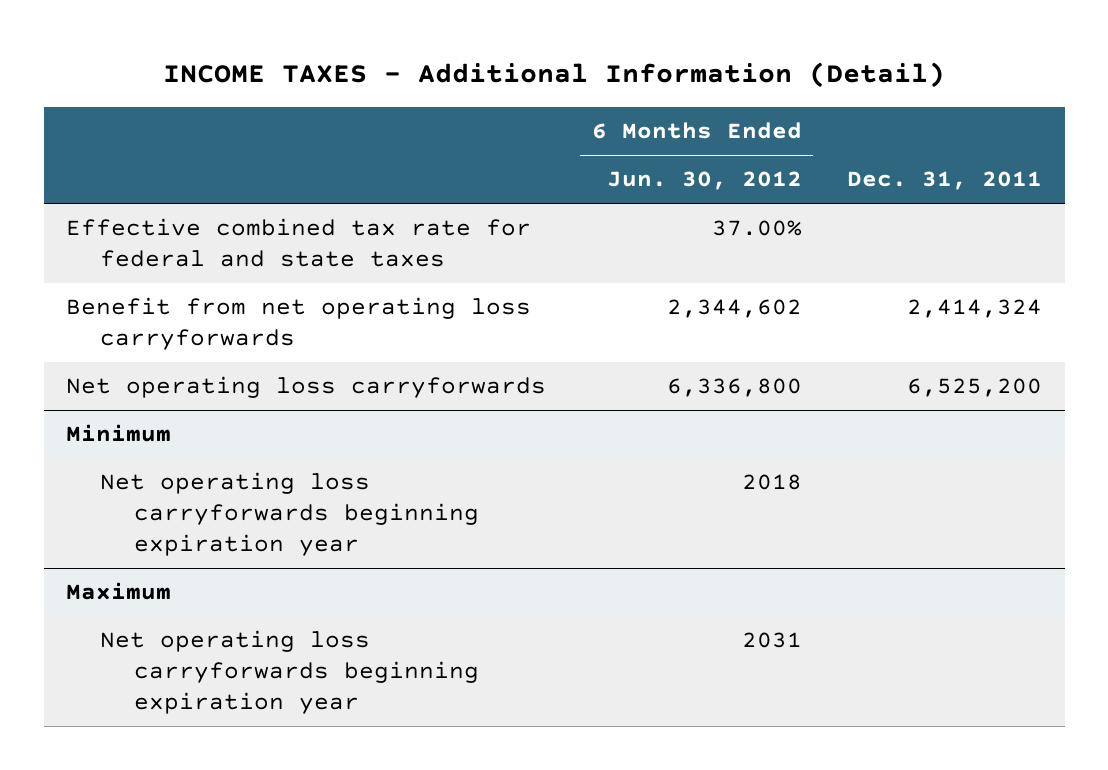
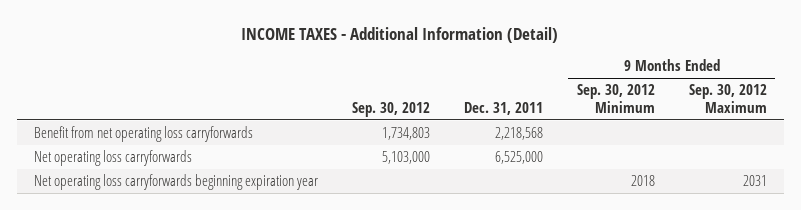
- | 6 Months Ended Jun. 30, 2012 | Dec. 31, 2011
+ | Sep. 30, 2012 | Dec. 31, 2011 | 9 Months Ended Sep. 30, 2012 Minimum | 9 Months Ended Sep. 30, 2012 Maximum
- Effective combined tax rate for federal and state taxes | 37.00% |
- Benefit from net operating loss carryforwards | 2,344,602 | 2,414,324
- Net operating loss carryforwards | 6,336,800 | 6,525,200
- Minimum
- Net operating loss carryforwards beginning expiration year | 2018 |
- Maximum
- Net operating loss carryforwards beginning expiration year | 2031 |
+ Benefit from net operating loss carryforwards | 1,734,803 | 2,218,568 | |
+ Net operating loss carryforwards | 5,103,000 | 6,525,000 | |
+ Net operating loss carryforwards beginning expiration year | | | 2018 | 2031

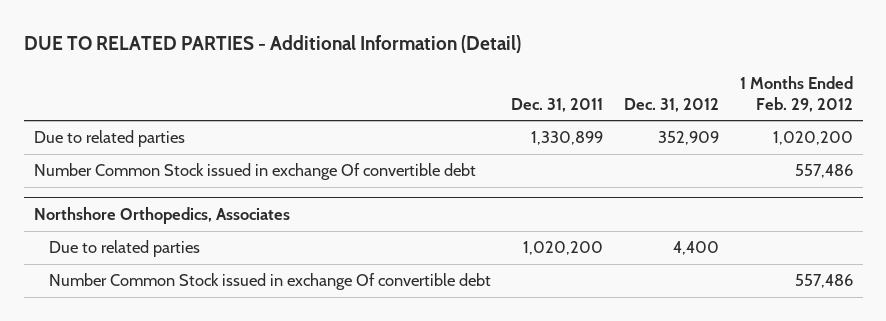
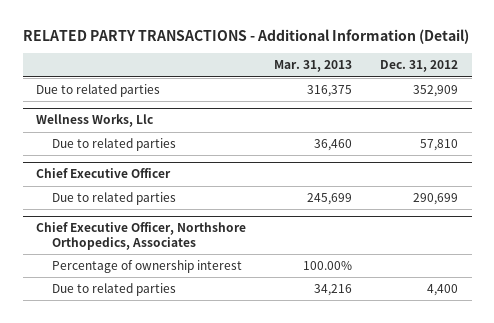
- DUE TO RELATED PARTIES - Additional Information (Detail)
+ RELATED PARTY TRANSACTIONS - Additional Information (Detail)
- | Dec. 31, 2011 | Dec. 31, 2012 | 1 Months Ended Feb. 29, 2012
+ | Mar. 31, 2013 | Dec. 31, 2012
- Number Common Stock issued in exchange Of convertible debt | | | 557,486
- Northshore Orthopedics, Associates
+ Wellness Works, Llc
+ Due to related parties | 36,460 | 57,810
+ Chief Executive Officer
+ Due to related parties | 245,699 | 290,699
+ Chief Executive Officer, Northshore Orthopedics, Associates
+ Percentage of ownership interest | 100.00% |
- Number Common Stock issued in exchange Of convertible debt | | | 557,486

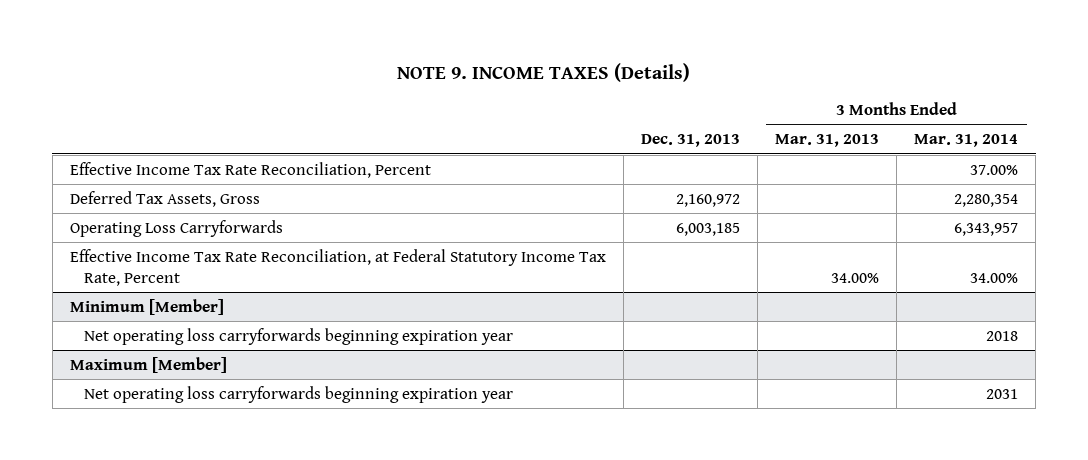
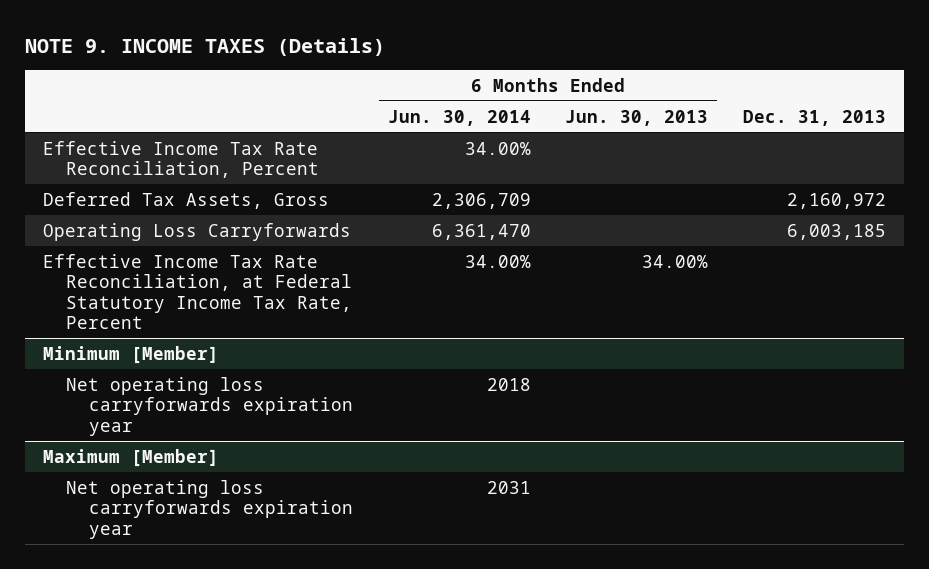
- | Dec. 31, 2013 | 3 Months Ended Mar. 31, 2013 | 3 Months Ended Mar. 31, 2014
+ | 6 Months Ended Jun. 30, 2014 | 6 Months Ended Jun. 30, 2013 | Dec. 31, 2013
@ Minimum [Member]
- Net operating loss carryforwards beginning expiration year | | | 2018
+ Net operating loss carryforwards expiration year | 2018 | |
@ Maximum [Member]
- Net operating loss carryforwards beginning expiration year | | | 2031
+ Net operating loss carryforwards expiration year | 2031 | |

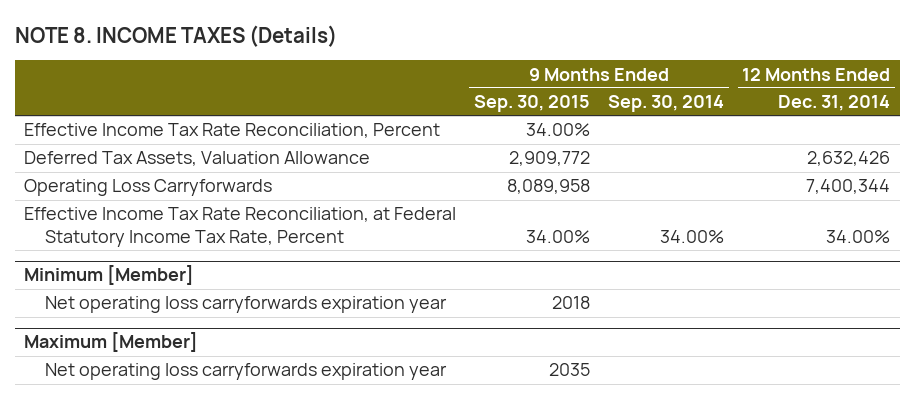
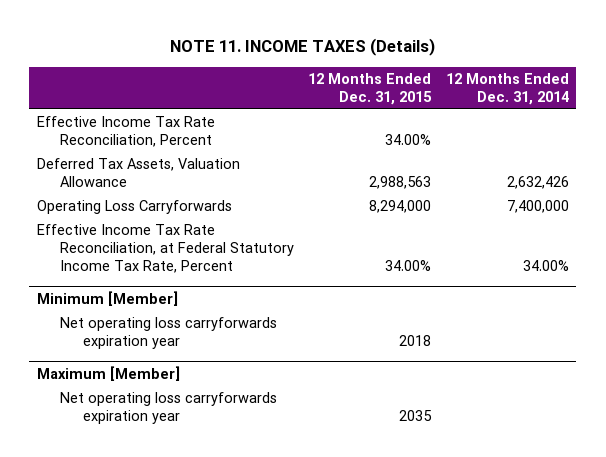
- NOTE 8. INCOME TAXES (Details)
+ NOTE 11. INCOME TAXES (Details)
- | 9 Months Ended Sep. 30, 2015 | 9 Months Ended Sep. 30, 2014 | 12 Months Ended Dec. 31, 2014
+ | 12 Months Ended Dec. 31, 2015 | 12 Months Ended Dec. 31, 2014
- Operating Loss Carryforwards | 8,089,958 | | 7,400,344
+ Operating Loss Carryforwards | 8,294,000 | 7,400,000

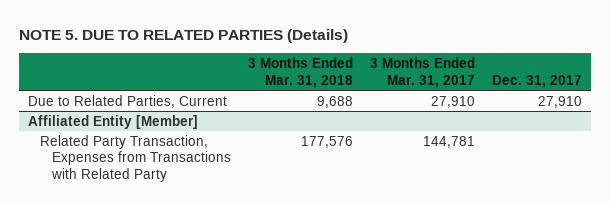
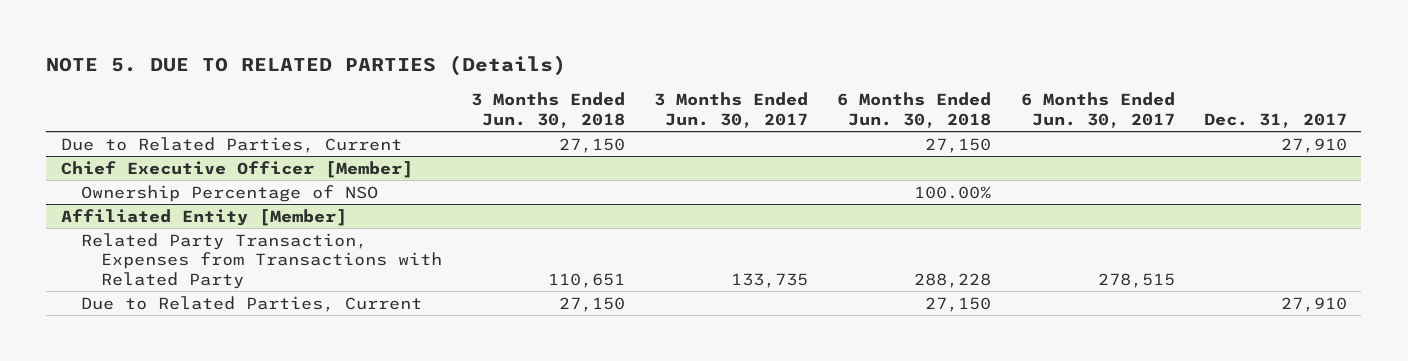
- | 3 Months Ended Mar. 31, 2018 | 3 Months Ended Mar. 31, 2017 | Dec. 31, 2017
+ | 3 Months Ended Jun. 30, 2018 | 3 Months Ended Jun. 30, 2017 | 6 Months Ended Jun. 30, 2018 | 6 Months Ended Jun. 30, 2017 | Dec. 31, 2017
+ Chief Executive Officer [Member]
+ Ownership Percentage of NSO | | | 100.00% | |
@ Affiliated Entity [Member]
+ Due to Related Parties, Current | 27,150 | | 27,150 | | 27,910

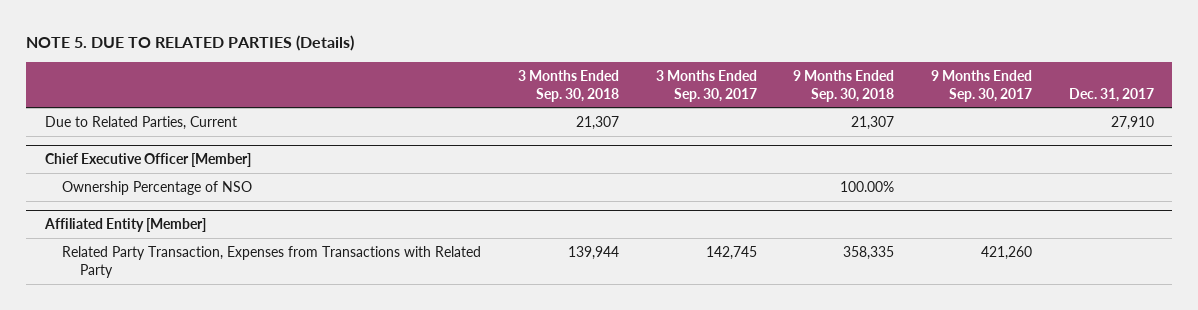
- | 3 Months Ended Jun. 30, 2018 | 3 Months Ended Jun. 30, 2017 | 6 Months Ended Jun. 30, 2018 | 6 Months Ended Jun. 30, 2017 | Dec. 31, 2017
+ | 3 Months Ended Sep. 30, 2018 | 3 Months Ended Sep. 30, 2017 | 9 Months Ended Sep. 30, 2018 | 9 Months Ended Sep. 30, 2017 | Dec. 31, 2017
@ Affiliated Entity [Member]
- Due to Related Parties, Current | 27,150 | | 27,150 | | 27,910

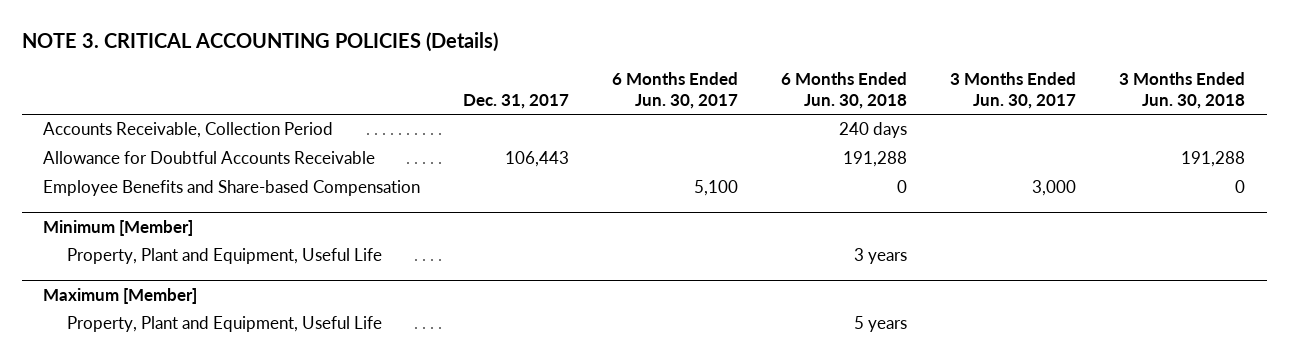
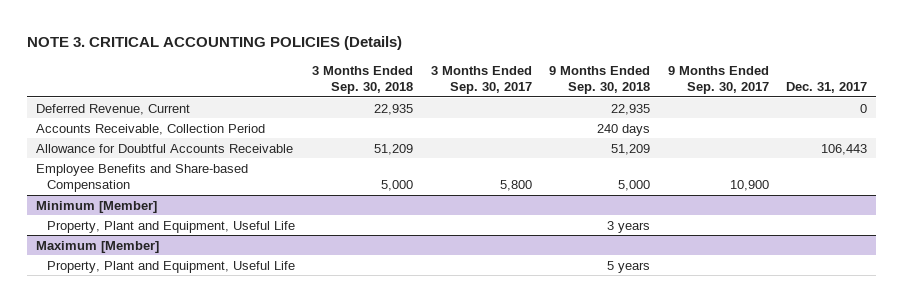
- | Dec. 31, 2017 | 6 Months Ended Jun. 30, 2017 | 6 Months Ended Jun. 30, 2018 | 3 Months Ended Jun. 30, 2017 | 3 Months Ended Jun. 30, 2018
+ | 3 Months Ended Sep. 30, 2018 | 3 Months Ended Sep. 30, 2017 | 9 Months Ended Sep. 30, 2018 | 9 Months Ended Sep. 30, 2017 | Dec. 31, 2017
+ Deferred Revenue, Current | 22,935 | | 22,935 | | 0

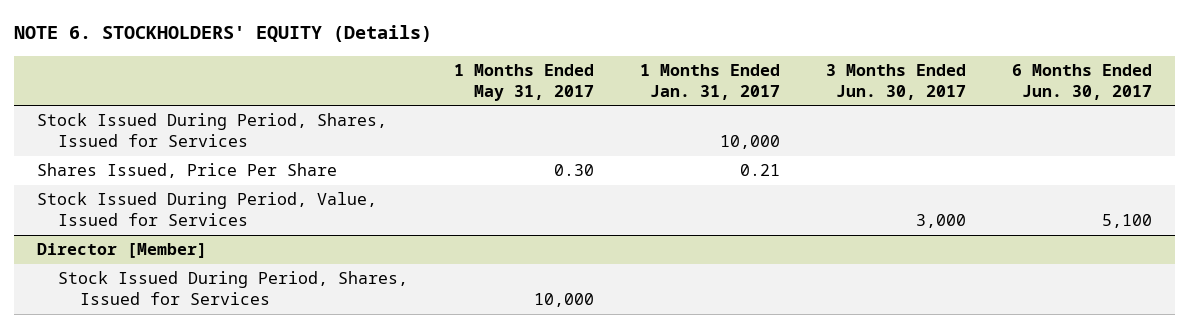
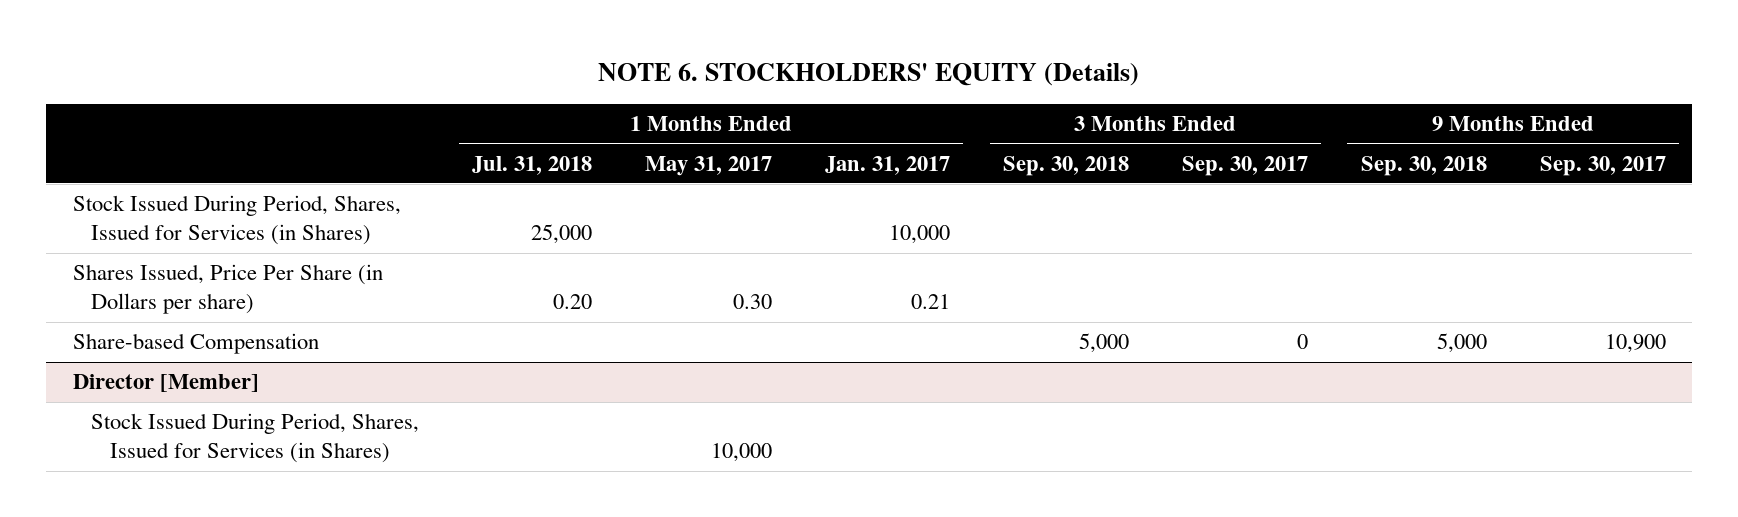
- | 1 Months Ended May 31, 2017 | 1 Months Ended Jan. 31, 2017 | 3 Months Ended Jun. 30, 2017 | 6 Months Ended Jun. 30, 2017
+ | 1 Months Ended Jul. 31, 2018 | 1 Months Ended May 31, 2017 | 1 Months Ended Jan. 31, 2017 | 3 Months Ended Sep. 30, 2018 | 3 Months Ended Sep. 30, 2017 | 9 Months Ended Sep. 30, 2018 | 9 Months Ended Sep. 30, 2017
- Stock Issued During Period, Shares, Issued for Services | | 10,000 | |
- Shares Issued, Price Per Share | 0.30 | 0.21 | |
- Stock Issued During Period, Value, Issued for Services | | | 3,000 | 5,100
+ Stock Issued During Period, Shares, Issued for Services (in Shares) | 25,000 | | 10,000 | | | |
+ Shares Issued, Price Per Share (in Dollars per share) | 0.20 | 0.30 | 0.21 | | | |
+ Share-based Compensation | | | | 5,000 | 0 | 5,000 | 10,900
@ Director [Member]
- Stock Issued During Period, Shares, Issued for Services | 10,000 | | |
+ Stock Issued During Period, Shares, Issued for Services (in Shares) | | 10,000 | | | | |

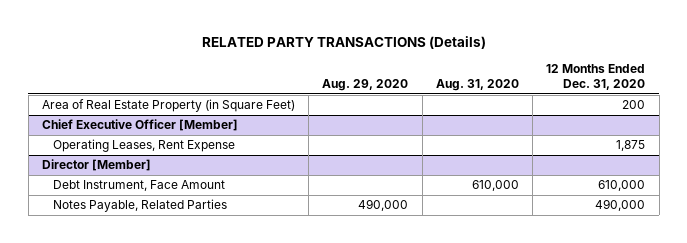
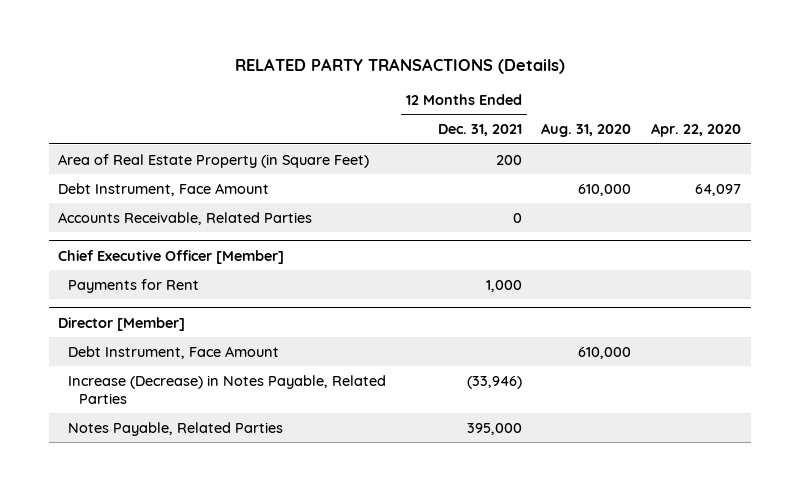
- | Aug. 29, 2020 | Aug. 31, 2020 | 12 Months Ended Dec. 31, 2020
+ | 12 Months Ended Dec. 31, 2021 | Aug. 31, 2020 | Apr. 22, 2020
+ Debt Instrument, Face Amount | | 610,000 | 64,097
+ Accounts Receivable, Related Parties | 0 | |
@ Chief Executive Officer [Member]
- Operating Leases, Rent Expense | | | 1,875
+ Payments for Rent | 1,000 | |
@ Director [Member]
+ Increase (Decrease) in Notes Payable, Related Parties | (33,946) | |

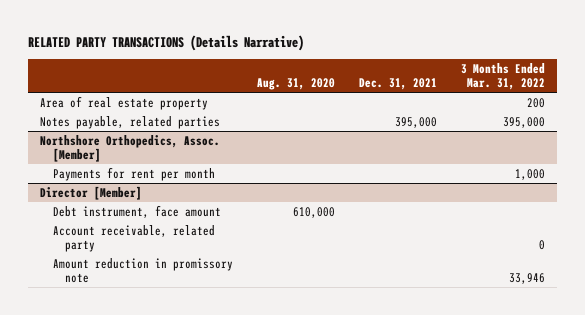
- RELATED PARTY TRANSACTIONS (Details)
+ RELATED PARTY TRANSACTIONS (Details Narrative)
- | 12 Months Ended Dec. 31, 2021 | Aug. 31, 2020 | Apr. 22, 2020
+ | Aug. 31, 2020 | Dec. 31, 2021 | 3 Months Ended Mar. 31, 2022
- Area of Real Estate Property (in Square Feet) | 200 | |
- Debt Instrument, Face Amount | | 610,000 | 64,097
- Accounts Receivable, Related Parties | 0 | |
- Chief Executive Officer [Member]
- Payments for Rent | 1,000 | |
+ Area of real estate property | | | 200
+ Notes payable, related parties | | 395,000 | 395,000
+ Northshore Orthopedics, Assoc. [Member]
+ Payments for rent per month | | | 1,000
@ Director [Member]
- Debt Instrument, Face Amount | | 610,000 |
- Increase (Decrease) in Notes Payable, Related Parties | (33,946) | |
- Notes Payable, Related Parties | 395,000 | |
+ Debt instrument, face amount | 610,000 | |
+ Account receivable, related party | | | 0
+ Amount reduction in promissory note | | | 33,946

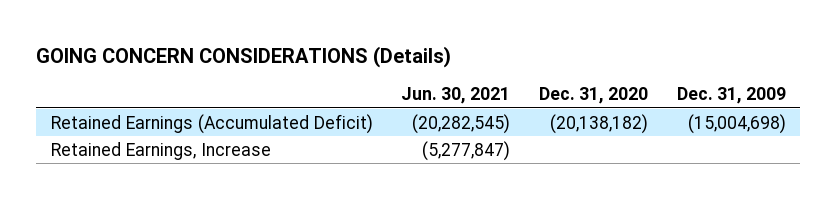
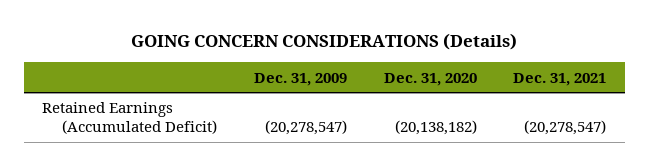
- | Jun. 30, 2021 | Dec. 31, 2020 | Dec. 31, 2009
+ | Dec. 31, 2009 | Dec. 31, 2020 | Dec. 31, 2021
- Retained Earnings (Accumulated Deficit) | (20,282,545) | (20,138,182) | (15,004,698)
- Retained Earnings, Increase | (5,277,847) | |
+ Retained Earnings (Accumulated Deficit) | (20,278,547) | (20,138,182) | (20,278,547)

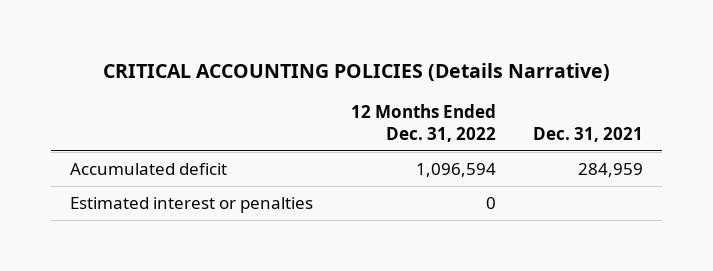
- GOING CONCERN CONSIDERATIONS (Details)
+ CRITICAL ACCOUNTING POLICIES (Details Narrative)
- | Dec. 31, 2009 | Dec. 31, 2020 | Dec. 31, 2021
+ | 12 Months Ended Dec. 31, 2022 | Dec. 31, 2021
- Retained Earnings (Accumulated Deficit) | (20,278,547) | (20,138,182) | (20,278,547)
+ Accumulated deficit | 1,096,594 | 284,959
+ Estimated interest or penalties | 0 |

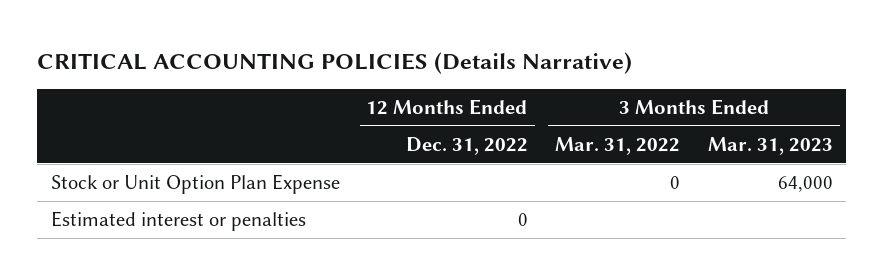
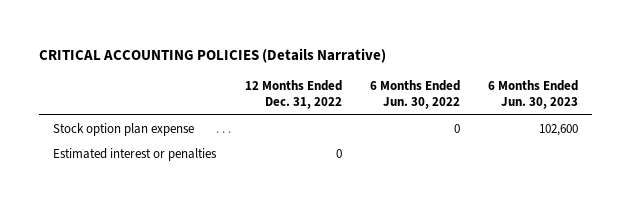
- | 12 Months Ended Dec. 31, 2022 | 3 Months Ended Mar. 31, 2022 | 3 Months Ended Mar. 31, 2023
+ | 12 Months Ended Dec. 31, 2022 | 6 Months Ended Jun. 30, 2022 | 6 Months Ended Jun. 30, 2023
- Stock or Unit Option Plan Expense | | 0 | 64,000
+ Stock option plan expense | | 0 | 102,600

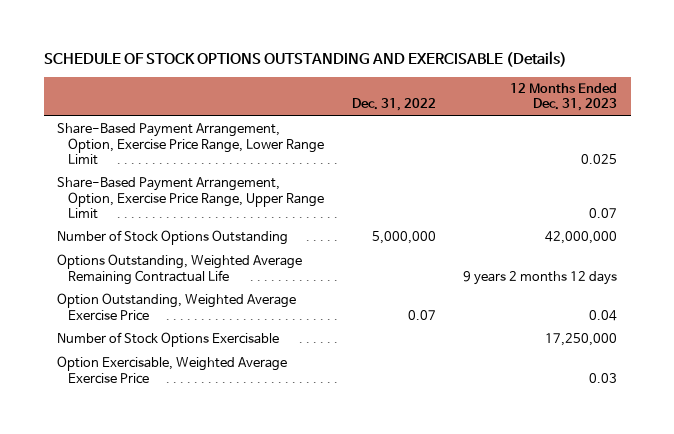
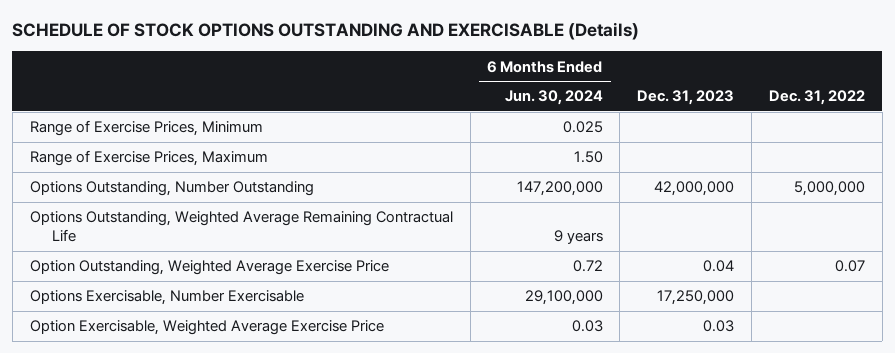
- | Dec. 31, 2022 | 12 Months Ended Dec. 31, 2023
+ | 6 Months Ended Jun. 30, 2024 | Dec. 31, 2023 | Dec. 31, 2022
- Share-Based Payment Arrangement, Option, Exercise Price Range, Lower Range Limit | | 0.025
- Share-Based Payment Arrangement, Option, Exercise Price Range, Upper Range Limit | | 0.07
- Number of Stock Options Outstanding | 5,000,000 | 42,000,000
+ Range of Exercise Prices, Minimum | 0.025 | |
+ Range of Exercise Prices, Maximum | 1.50 | |
+ Options Outstanding, Number Outstanding | 147,200,000 | 42,000,000 | 5,000,000
- Number of Stock Options Exercisable | | 17,250,000
+ Options Exercisable, Number Exercisable | 29,100,000 | 17,250,000 |

